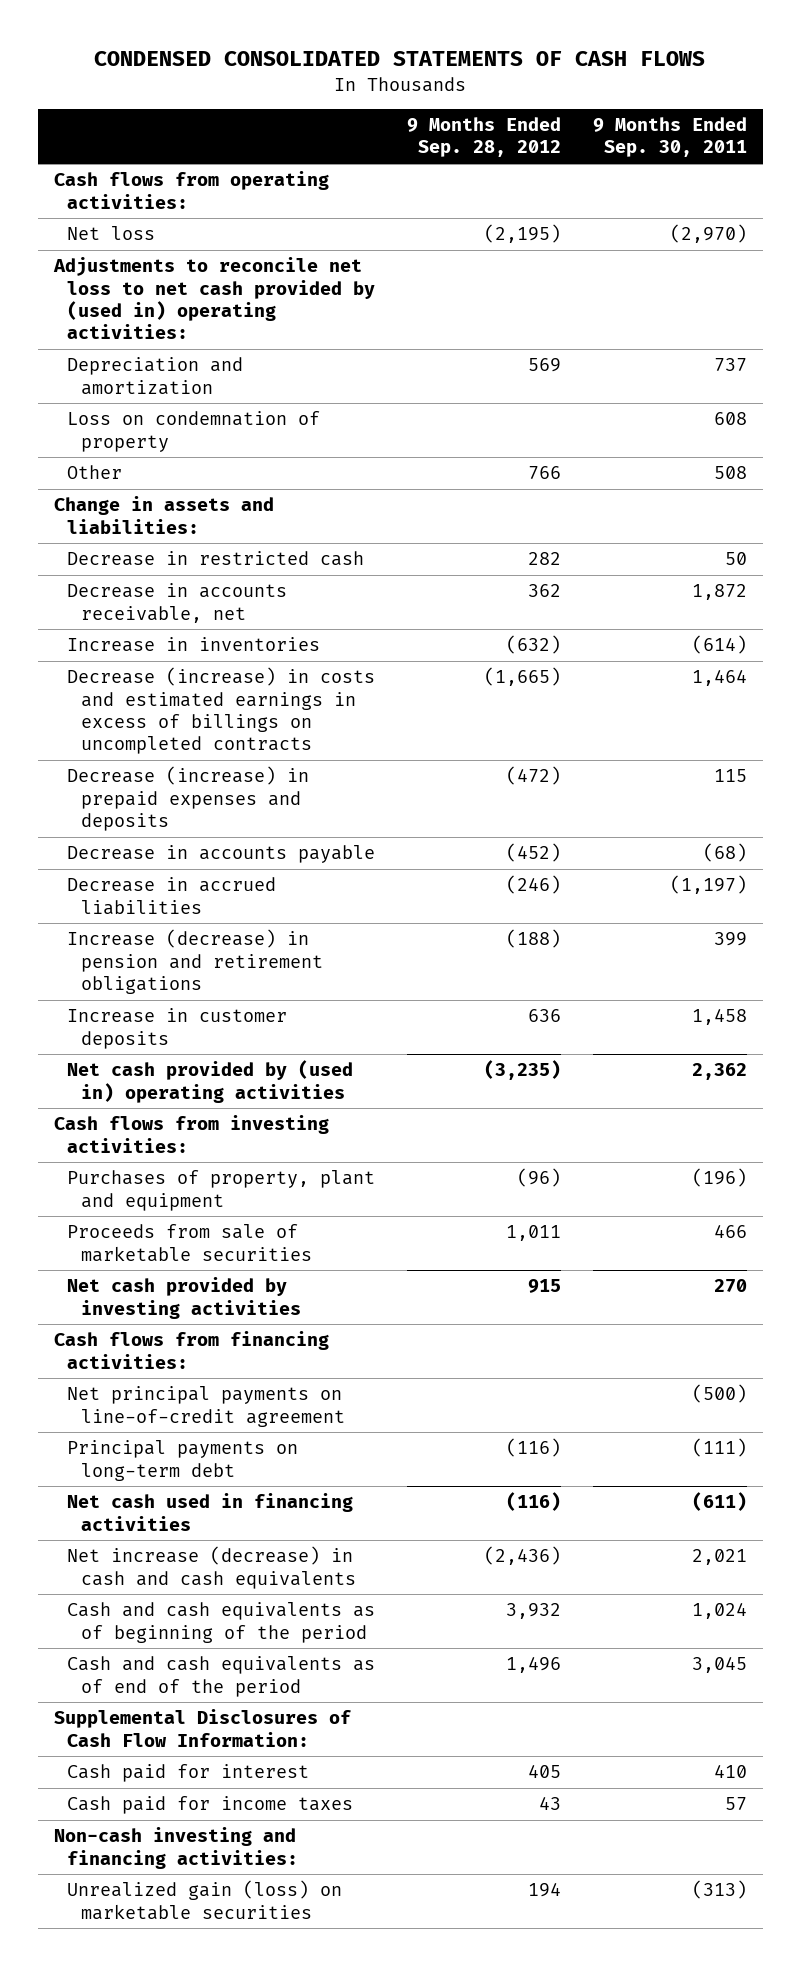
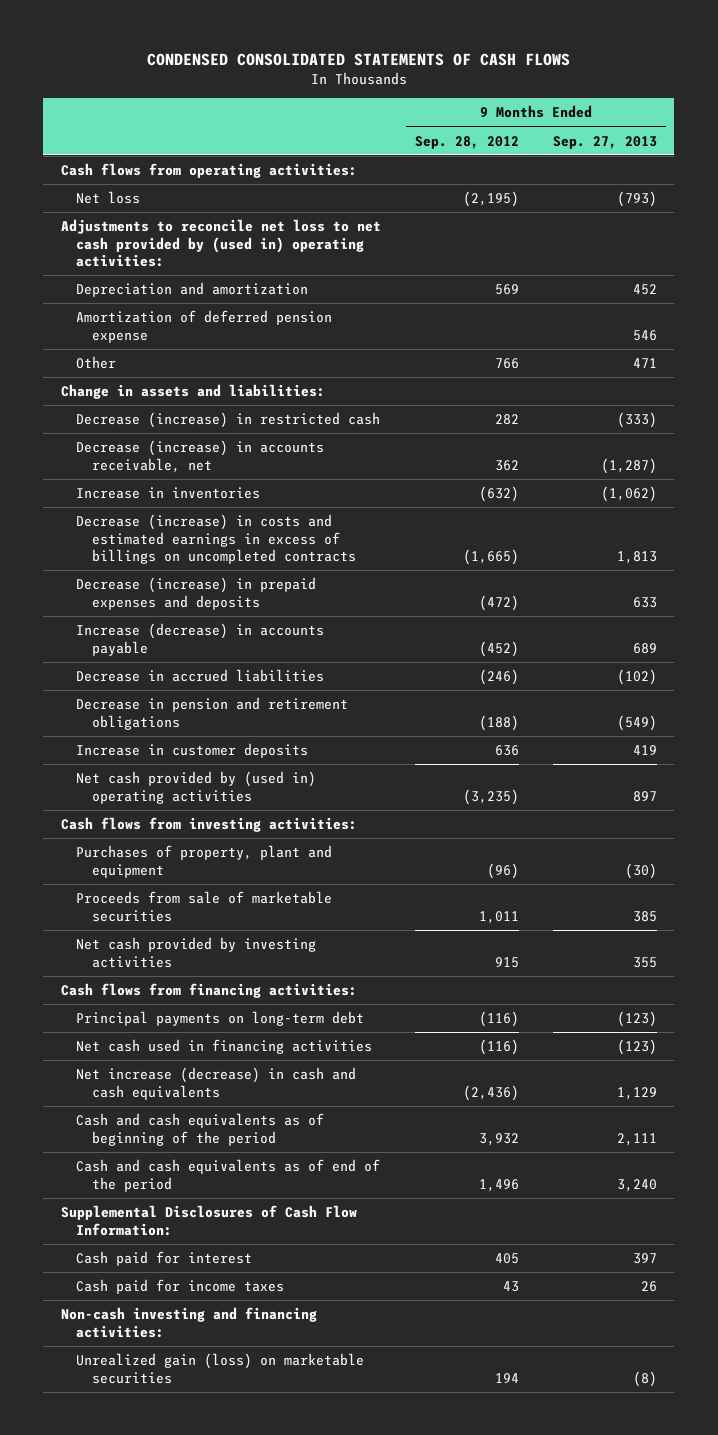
- | 9 Months Ended Sep. 28, 2012 | 9 Months Ended Sep. 30, 2011
+ | 9 Months Ended Sep. 28, 2012 | 9 Months Ended Sep. 27, 2013
- Loss on condemnation of property | | 608
+ Amortization of deferred pension expense | | 546
- Decrease in restricted cash | 282 | 50
- Decrease in accounts receivable, net | 362 | 1,872
+ Decrease (increase) in restricted cash | 282 | (333)
+ Decrease (increase) in accounts receivable, net | 362 | (1,287)
- Decrease in accounts payable | (452) | (68)
+ Increase (decrease) in accounts payable | (452) | 689
- Increase (decrease) in pension and retirement obligations | (188) | 399
+ Decrease in pension and retirement obligations | (188) | (549)
- Net principal payments on line-of-credit agreement | | (500)

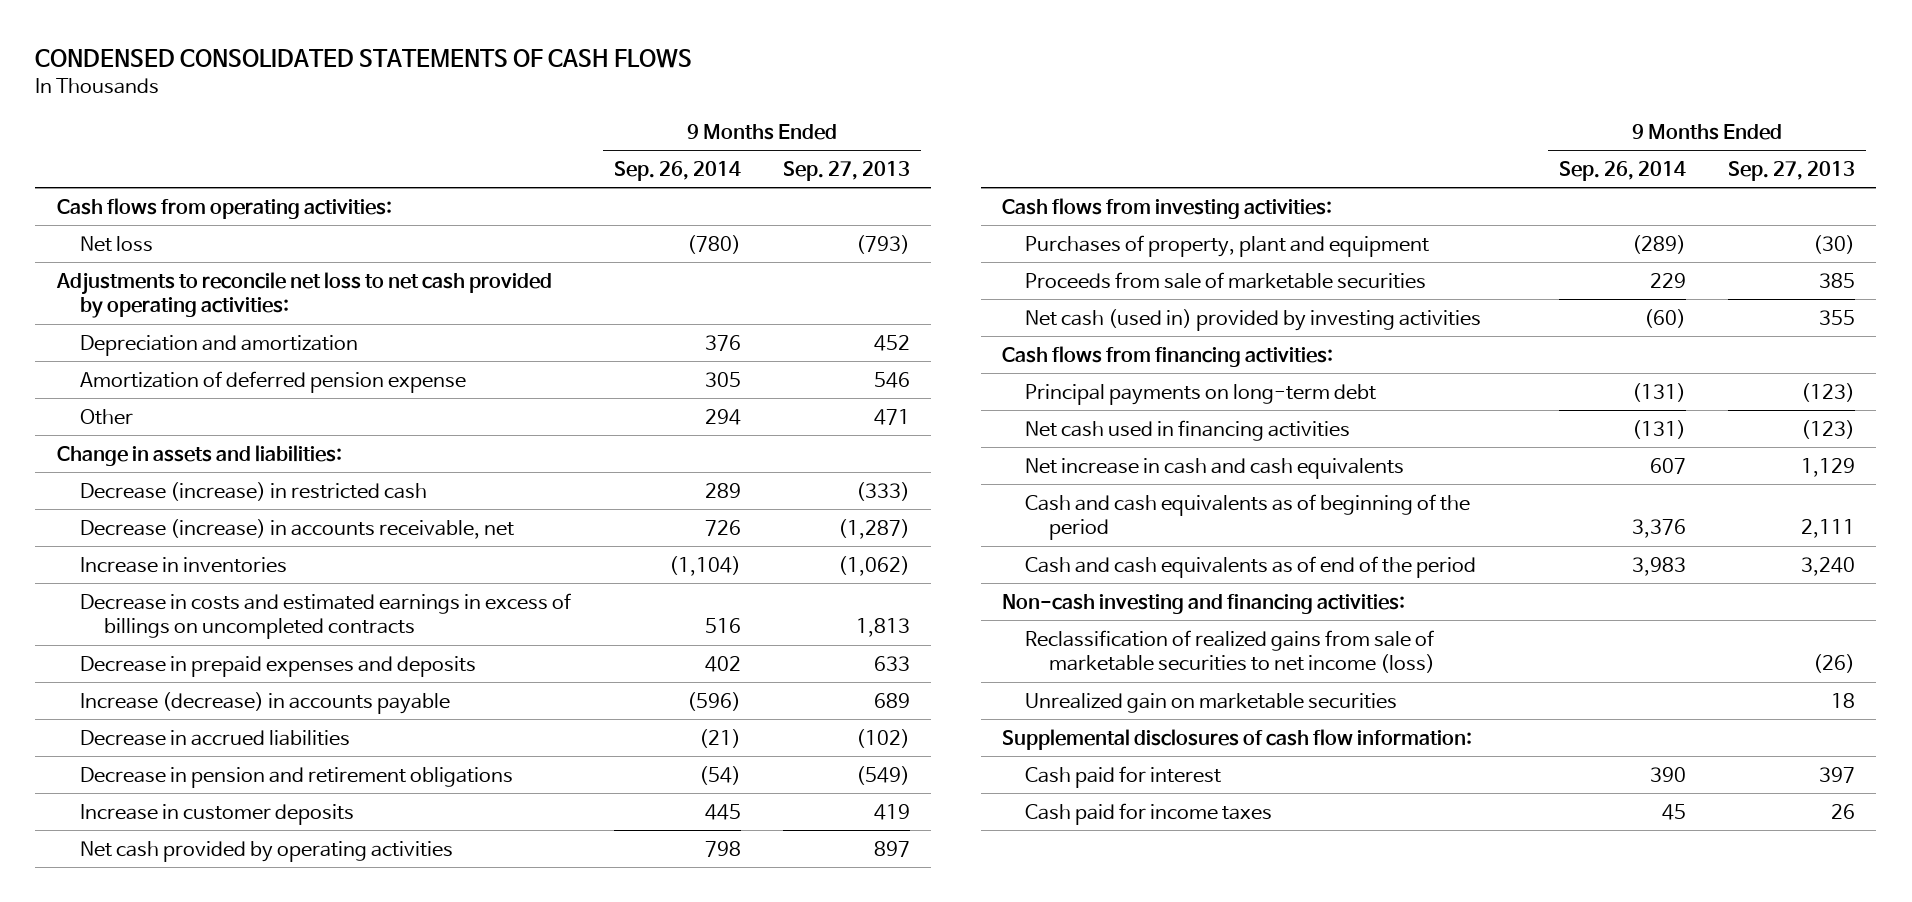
- | 9 Months Ended Sep. 28, 2012 | 9 Months Ended Sep. 27, 2013
+ | 9 Months Ended Sep. 26, 2014 | 9 Months Ended Sep. 27, 2013
- Adjustments to reconcile net loss to net cash provided by (used in) operating activities:
+ Adjustments to reconcile net loss to net cash provided by operating activities:
- Decrease (increase) in costs and estimated earnings in excess of billings on uncompleted contracts | (1,665) | 1,813
- Decrease (increase) in prepaid expenses and deposits | (472) | 633
+ Decrease in costs and estimated earnings in excess of billings on uncompleted contracts | 516 | 1,813
+ Decrease in prepaid expenses and deposits | 402 | 633
- Net cash provided by (used in) operating activities | (3,235) | 897
+ Net cash provided by operating activities | 798 | 897
- Net cash provided by investing activities | 915 | 355
+ Net cash (used in) provided by investing activities | (60) | 355
- Net increase (decrease) in cash and cash equivalents | (2,436) | 1,129
+ Net increase in cash and cash equivalents | 607 | 1,129
- Supplemental Disclosures of Cash Flow Information:
moved up: Non-cash investing and financing activities:
+ Reclassification of realized gains from sale of marketable securities to net income (loss) | | (26)
+ Unrealized gain on marketable securities | | 18
+ Supplemental disclosures of cash flow information:
- Unrealized gain (loss) on marketable securities | 194 | (8)

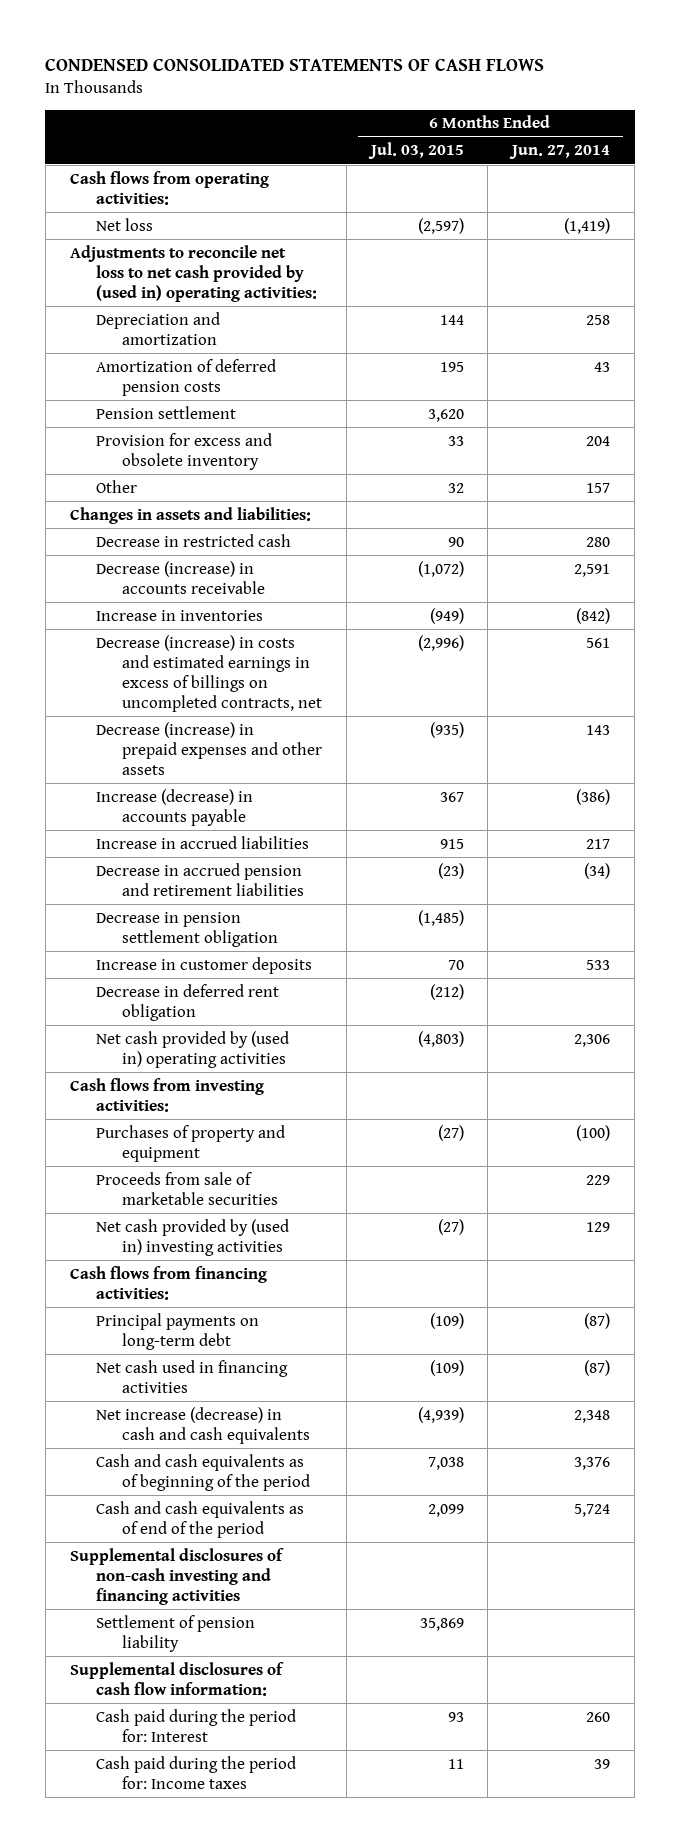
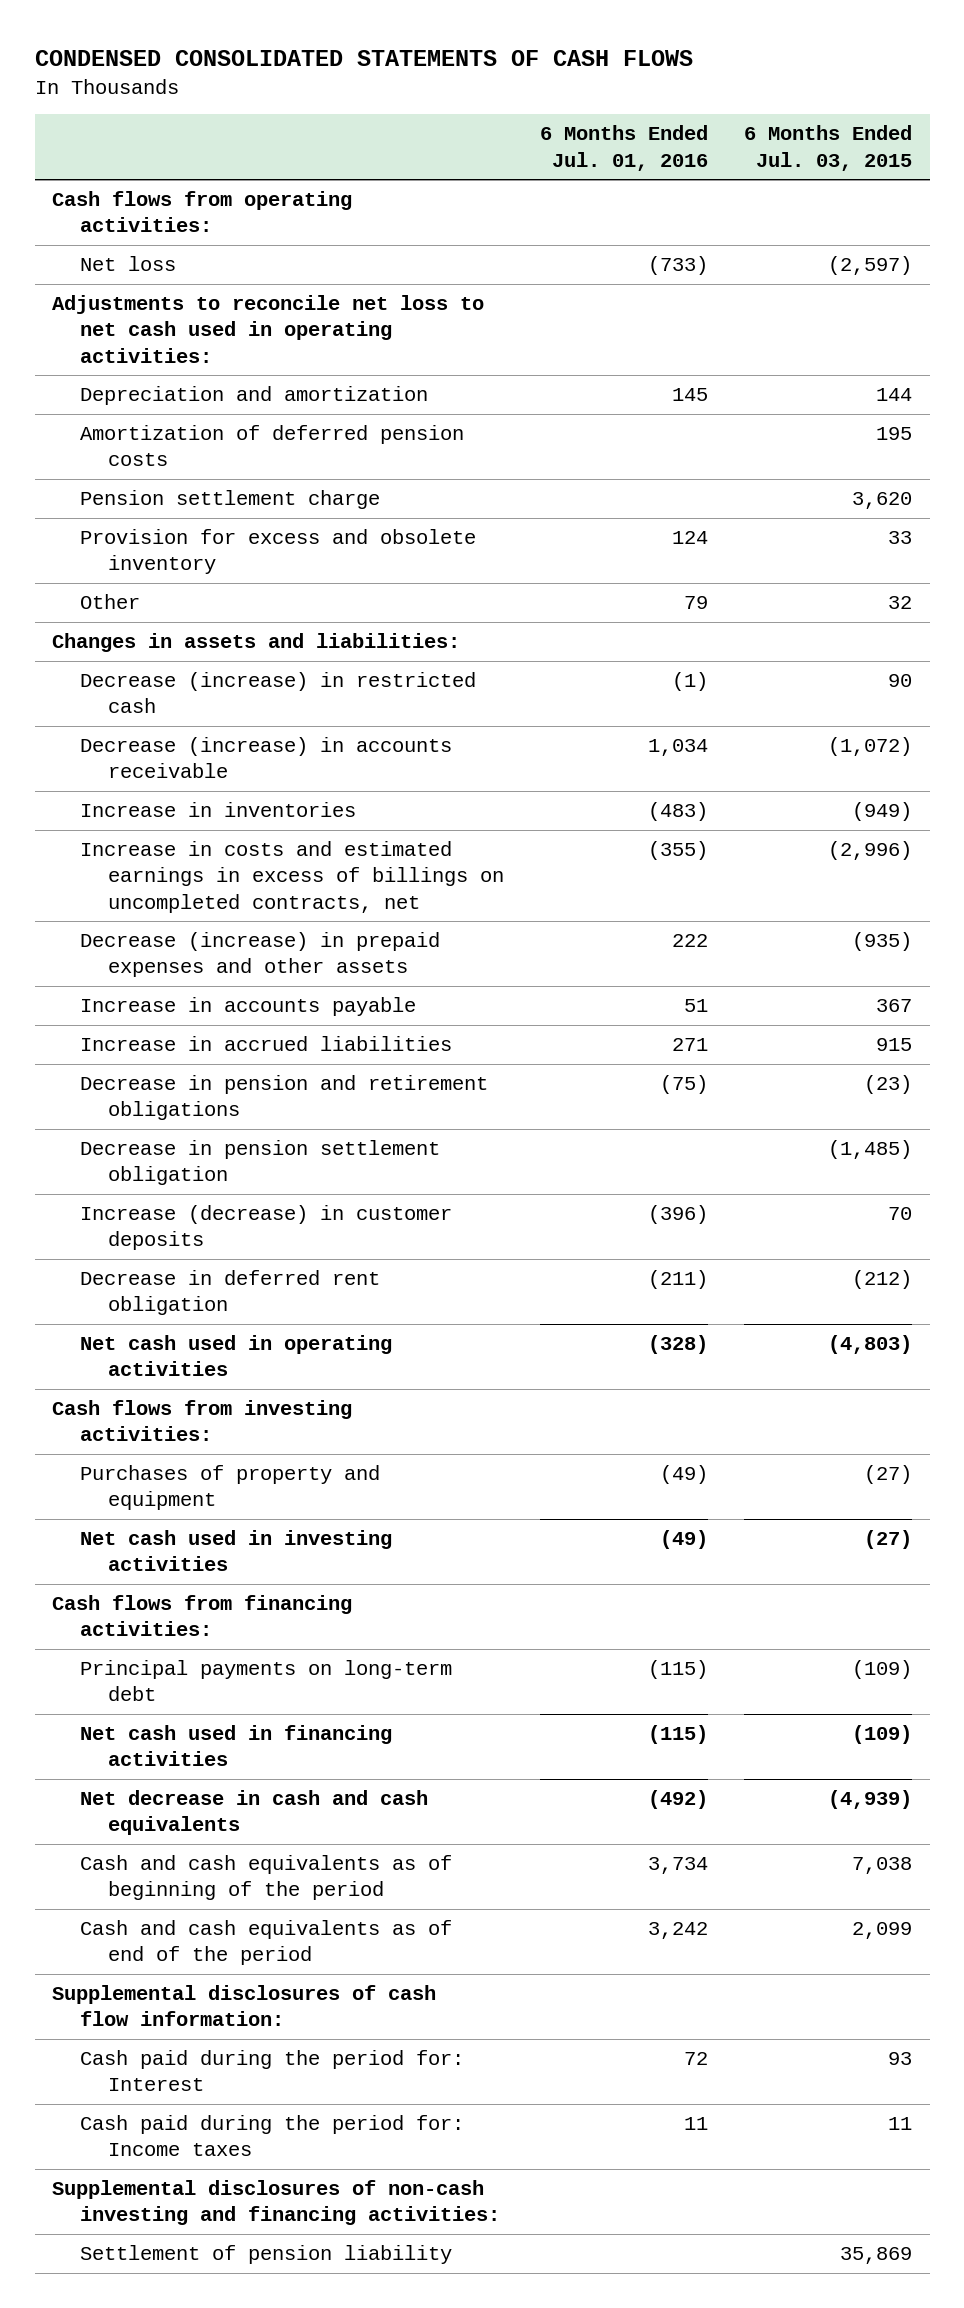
- | 6 Months Ended Jul. 03, 2015 | 6 Months Ended Jun. 27, 2014
+ | 6 Months Ended Jul. 01, 2016 | 6 Months Ended Jul. 03, 2015
- Adjustments to reconcile net loss to net cash provided by (used in) operating activities:
+ Adjustments to reconcile net loss to net cash used in operating activities:
- Pension settlement | 3,620 |
+ Pension settlement charge | | 3,620
- Decrease in restricted cash | 90 | 280
+ Decrease (increase) in restricted cash | (1) | 90
- Decrease (increase) in costs and estimated earnings in excess of billings on uncompleted contracts, net | (2,996) | 561
+ Increase in costs and estimated earnings in excess of billings on uncompleted contracts, net | (355) | (2,996)
- Increase (decrease) in accounts payable | 367 | (386)
+ Increase in accounts payable | 51 | 367
- Decrease in accrued pension and retirement liabilities | (23) | (34)
+ Decrease in pension and retirement obligations | (75) | (23)
- Increase in customer deposits | 70 | 533
+ Increase (decrease) in customer deposits | (396) | 70
- Net cash provided by (used in) operating activities | (4,803) | 2,306
+ Net cash used in operating activities | (328) | (4,803)
- Proceeds from sale of marketable securities | | 229
- Net cash provided by (used in) investing activities | (27) | 129
+ Net cash used in investing activities | (49) | (27)
- Net increase (decrease) in cash and cash equivalents | (4,939) | 2,348
+ Net decrease in cash and cash equivalents | (492) | (4,939)
- Supplemental disclosures of non-cash investing and financing activities
+ Supplemental disclosures of non-cash investing and financing activities:
moved down: Settlement of pension liability | | 35,869

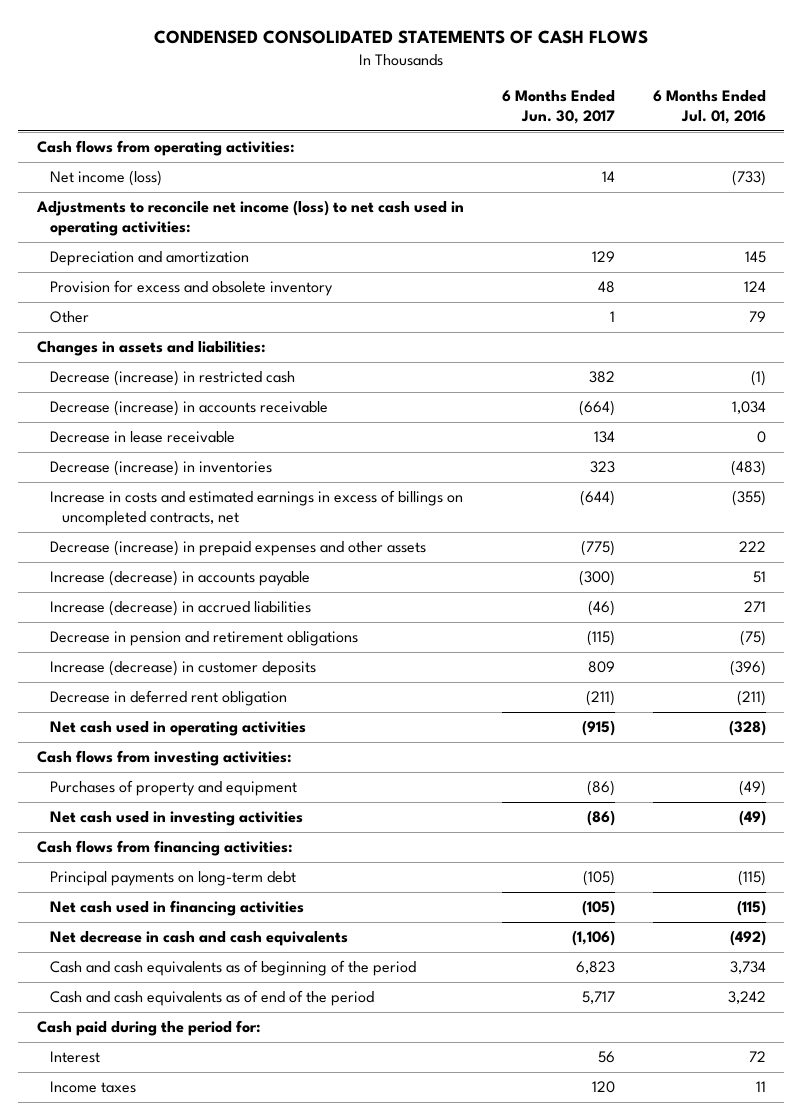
- | 6 Months Ended Jul. 01, 2016 | 6 Months Ended Jul. 03, 2015
+ | 6 Months Ended Jun. 30, 2017 | 6 Months Ended Jul. 01, 2016
- Net loss | (733) | (2,597)
- Adjustments to reconcile net loss to net cash used in operating activities:
+ Net income (loss) | 14 | (733)
+ Adjustments to reconcile net income (loss) to net cash used in operating activities:
- Amortization of deferred pension costs | | 195
- Pension settlement charge | | 3,620
- Increase in inventories | (483) | (949)
+ Decrease in lease receivable | 134 | 0
+ Decrease (increase) in inventories | 323 | (483)
- Increase in accounts payable | 51 | 367
- Increase in accrued liabilities | 271 | 915
+ Increase (decrease) in accounts payable | (300) | 51
+ Increase (decrease) in accrued liabilities | (46) | 271
- Decrease in pension settlement obligation | | (1,485)
- Supplemental disclosures of cash flow information:
- Cash paid during the period for: Interest | 72 | 93
- Cash paid during the period for: Income taxes | 11 | 11
- Supplemental disclosures of non-cash investing and financing activities:
- Settlement of pension liability | | 35,869
+ Cash paid during the period for:
+ Interest | 56 | 72
+ Income taxes | 120 | 11

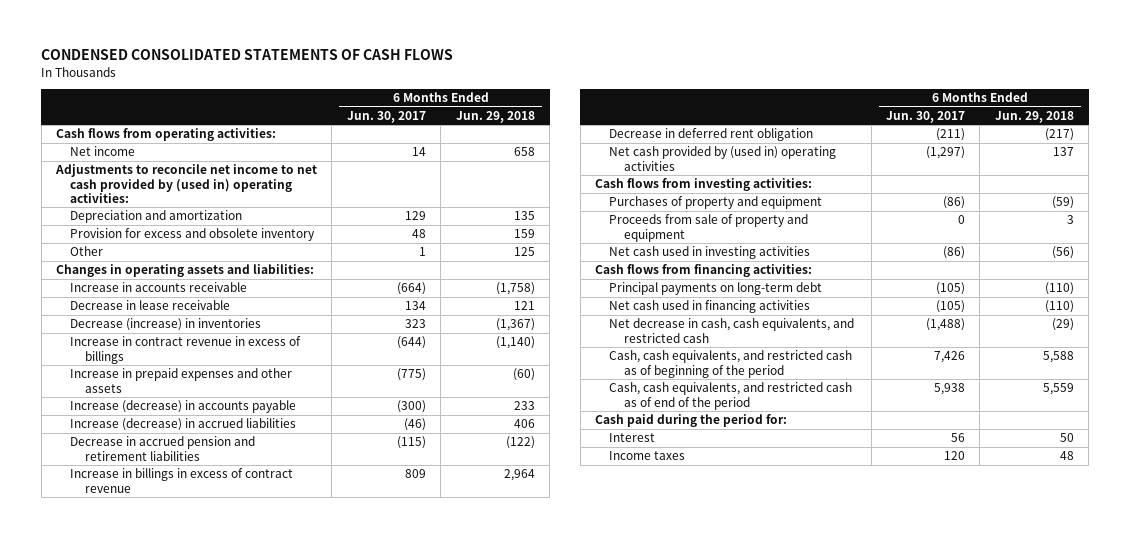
- | 6 Months Ended Jun. 30, 2017 | 6 Months Ended Jul. 01, 2016
+ | 6 Months Ended Jun. 30, 2017 | 6 Months Ended Jun. 29, 2018
- Net income (loss) | 14 | (733)
- Adjustments to reconcile net income (loss) to net cash used in operating activities:
+ Net income | 14 | 658
+ Adjustments to reconcile net income to net cash provided by (used in) operating activities:
- Changes in assets and liabilities:
- Decrease (increase) in restricted cash | 382 | (1)
- Decrease (increase) in accounts receivable | (664) | 1,034
+ Changes in operating assets and liabilities:
+ Increase in accounts receivable | (664) | (1,758)
- Increase in costs and estimated earnings in excess of billings on uncompleted contracts, net | (644) | (355)
- Decrease (increase) in prepaid expenses and other assets | (775) | 222
+ Increase in contract revenue in excess of billings | (644) | (1,140)
+ Increase in prepaid expenses and other assets | (775) | (60)
- Decrease in pension and retirement obligations | (115) | (75)
- Increase (decrease) in customer deposits | 809 | (396)
+ Decrease in accrued pension and retirement liabilities | (115) | (122)
+ Increase in billings in excess of contract revenue | 809 | 2,964
- Net cash used in operating activities | (915) | (328)
+ Net cash provided by (used in) operating activities | (1,297) | 137
+ Proceeds from sale of property and equipment | 0 | 3
- Net decrease in cash and cash equivalents | (1,106) | (492)
- Cash and cash equivalents as of beginning of the period | 6,823 | 3,734
- Cash and cash equivalents as of end of the period | 5,717 | 3,242
+ Net decrease in cash, cash equivalents, and restricted cash | (1,488) | (29)
+ Cash, cash equivalents, and restricted cash as of beginning of the period | 7,426 | 5,588
+ Cash, cash equivalents, and restricted cash as of end of the period | 5,938 | 5,559

